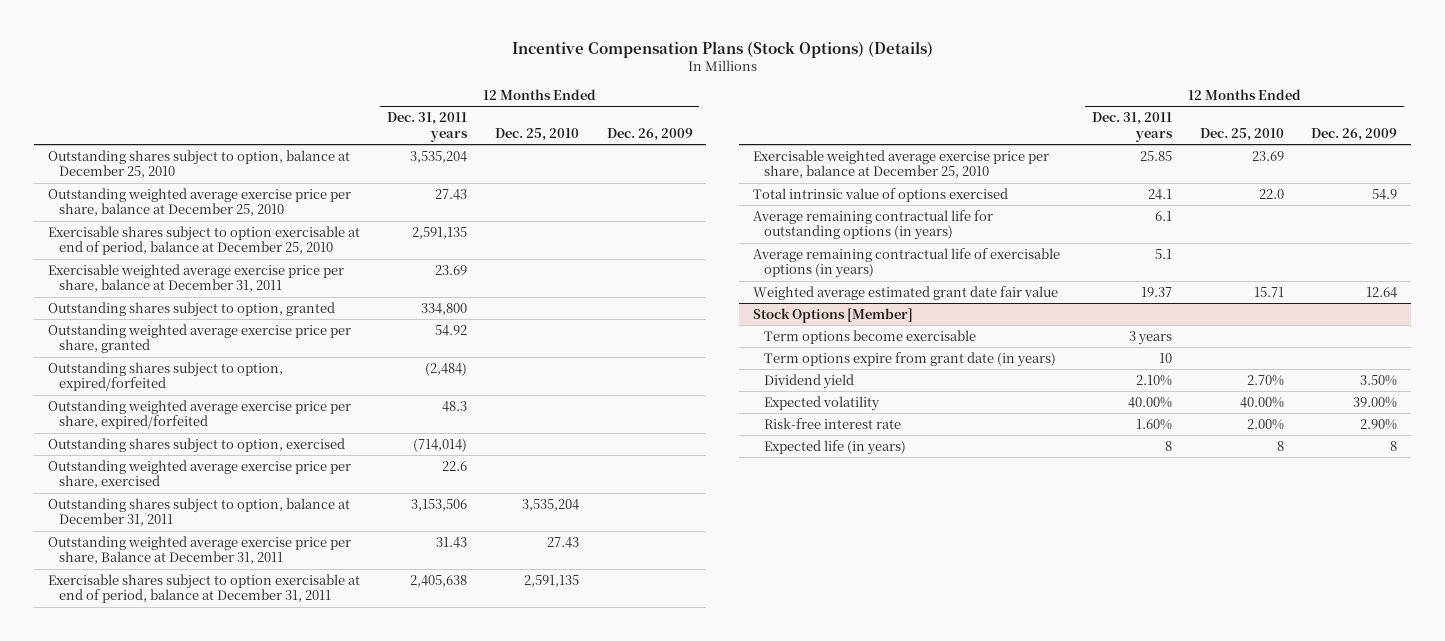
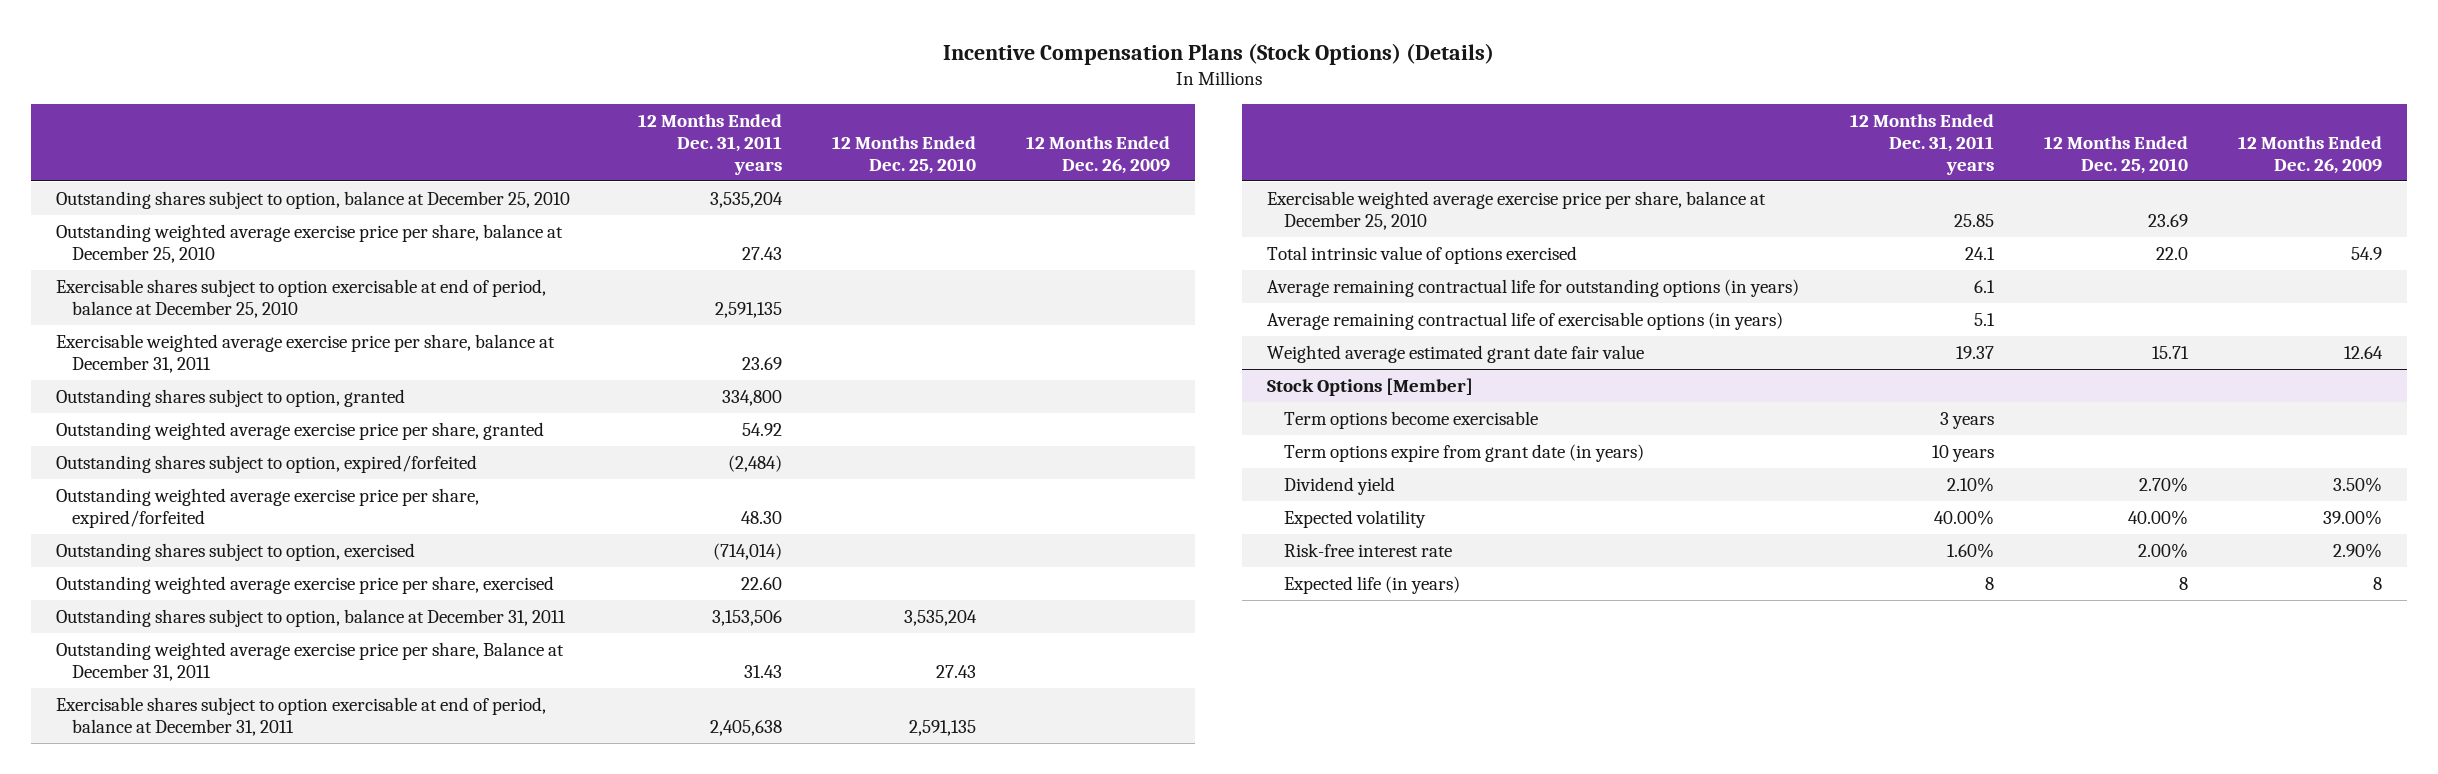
- Outstanding weighted average exercise price per share, expired/forfeited | 48.3 | |
+ Outstanding weighted average exercise price per share, expired/forfeited | 48.30 | |
- Outstanding weighted average exercise price per share, exercised | 22.6 | |
+ Outstanding weighted average exercise price per share, exercised | 22.60 | |
@ Stock Options [Member]
- Term options expire from grant date (in years) | 10 | |
+ Term options expire from grant date (in years) | 10 years | |

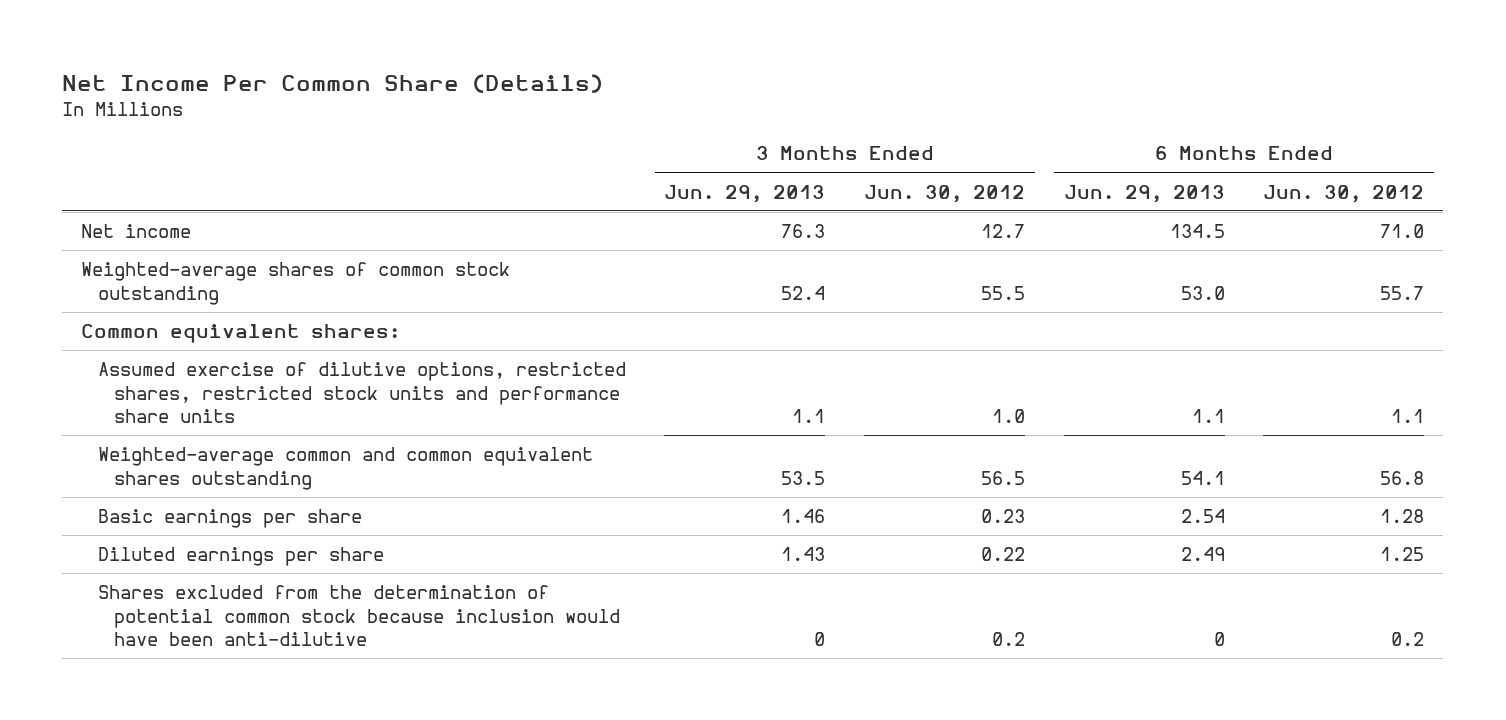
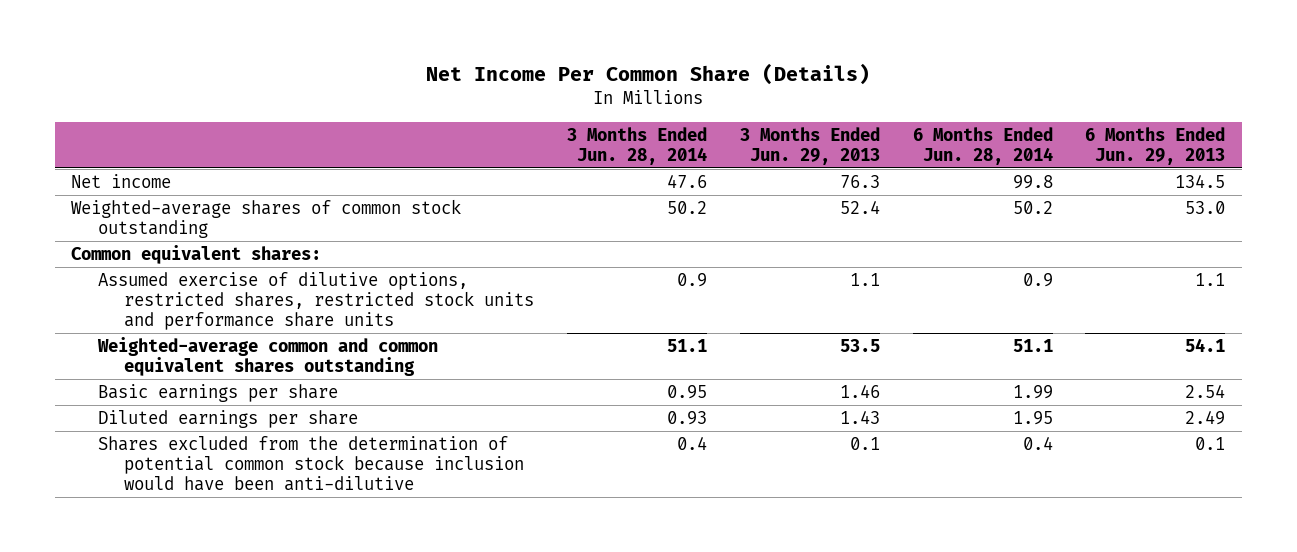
- | 3 Months Ended Jun. 29, 2013 | 3 Months Ended Jun. 30, 2012 | 6 Months Ended Jun. 29, 2013 | 6 Months Ended Jun. 30, 2012
+ | 3 Months Ended Jun. 28, 2014 | 3 Months Ended Jun. 29, 2013 | 6 Months Ended Jun. 28, 2014 | 6 Months Ended Jun. 29, 2013
- Shares excluded from the determination of potential common stock because inclusion would have been anti-dilutive | 0 | 0.2 | 0 | 0.2
+ Shares excluded from the determination of potential common stock because inclusion would have been anti-dilutive | 0.4 | 0.1 | 0.4 | 0.1

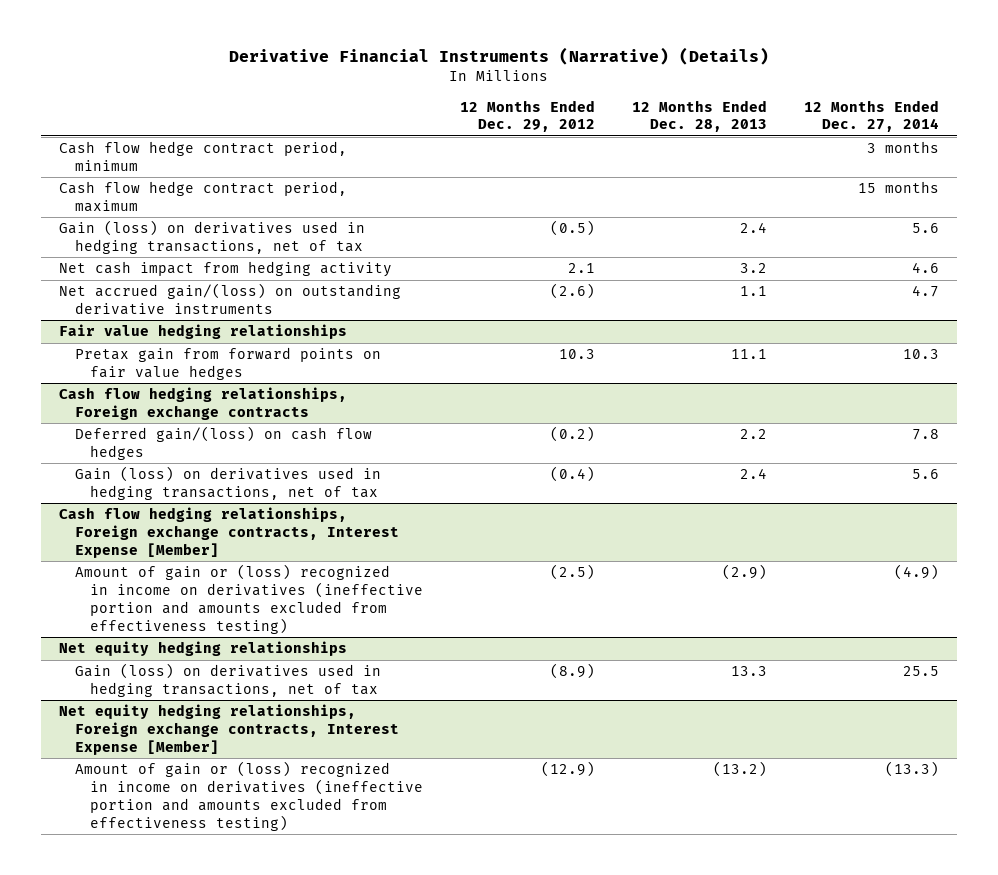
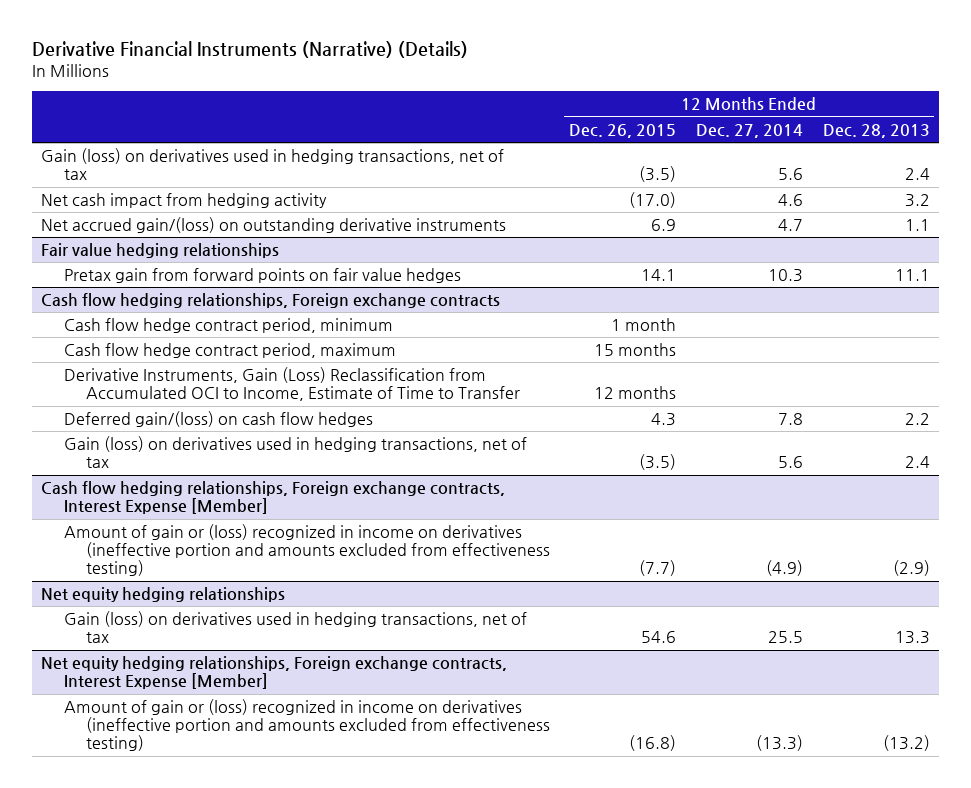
- | 12 Months Ended Dec. 29, 2012 | 12 Months Ended Dec. 28, 2013 | 12 Months Ended Dec. 27, 2014
+ | 12 Months Ended Dec. 26, 2015 | 12 Months Ended Dec. 27, 2014 | 12 Months Ended Dec. 28, 2013
- Cash flow hedge contract period, minimum | | | 3 months
- Cash flow hedge contract period, maximum | | | 15 months
@ Cash flow hedging relationships, Foreign exchange contracts
+ Cash flow hedge contract period, minimum | 1 month | |
+ Cash flow hedge contract period, maximum | 15 months | |
+ Derivative Instruments, Gain (Loss) Reclassification from Accumulated OCI to Income, Estimate of Time to Transfer | 12 months | |

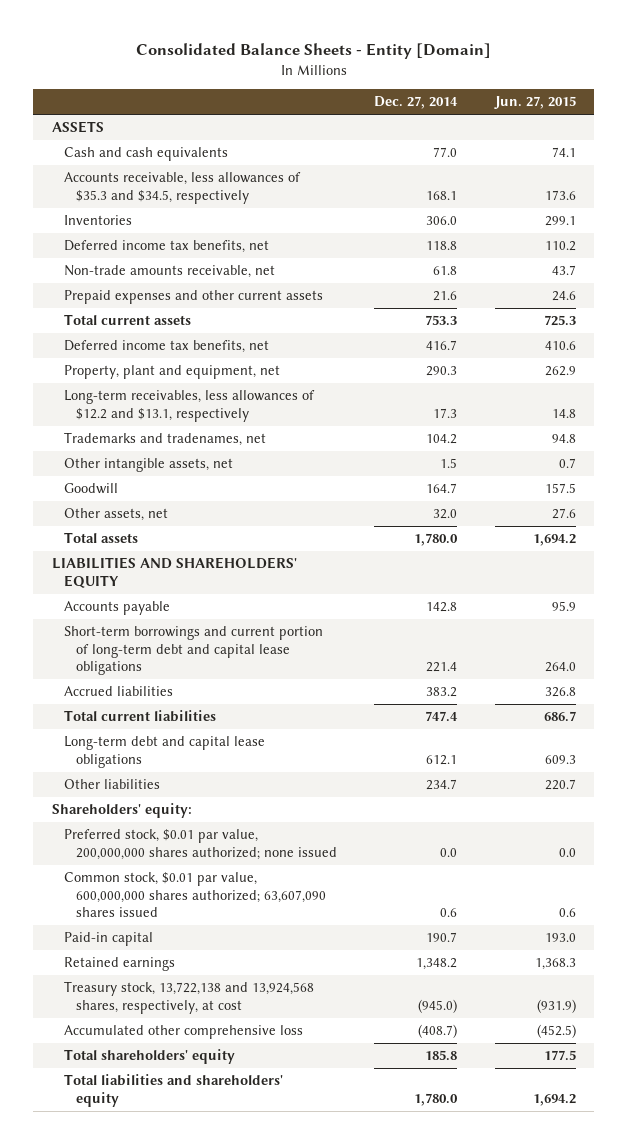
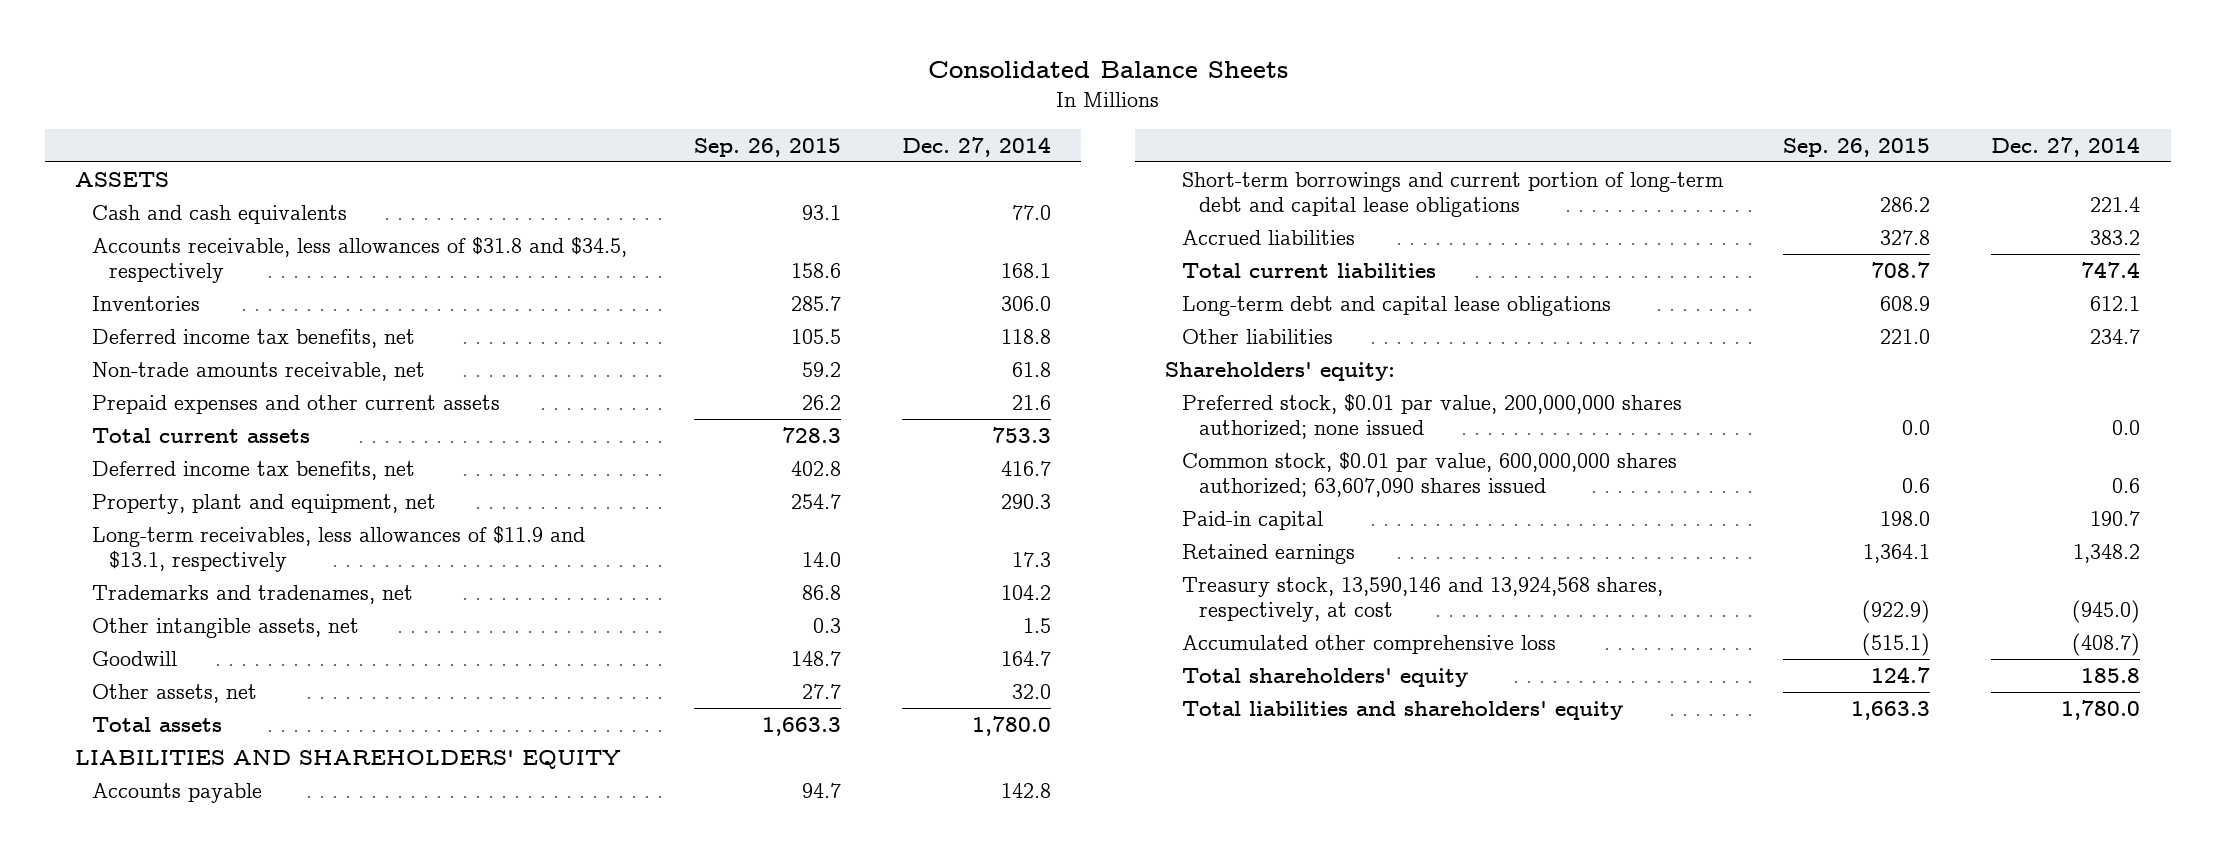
- Consolidated Balance Sheets - Entity [Domain]
+ Consolidated Balance Sheets
- | Dec. 27, 2014 | Jun. 27, 2015
+ | Sep. 26, 2015 | Dec. 27, 2014
- Accounts receivable, less allowances of $35.3 and $34.5, respectively | 168.1 | 173.6
+ Accounts receivable, less allowances of $31.8 and $34.5, respectively | 158.6 | 168.1
- Long-term receivables, less allowances of $12.2 and $13.1, respectively | 17.3 | 14.8
+ Long-term receivables, less allowances of $11.9 and $13.1, respectively | 14.0 | 17.3
- Treasury stock, 13,722,138 and 13,924,568 shares, respectively, at cost | (945.0) | (931.9)
+ Treasury stock, 13,590,146 and 13,924,568 shares, respectively, at cost | (922.9) | (945.0)

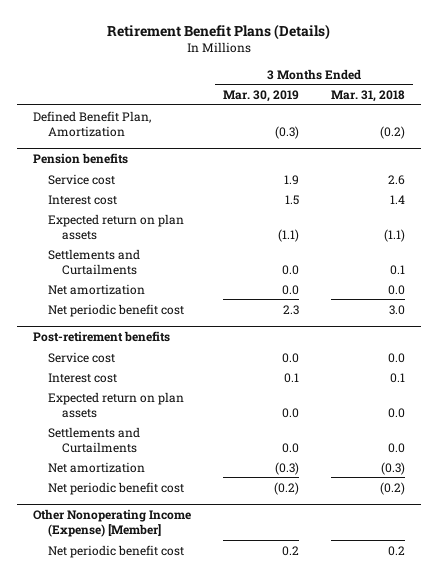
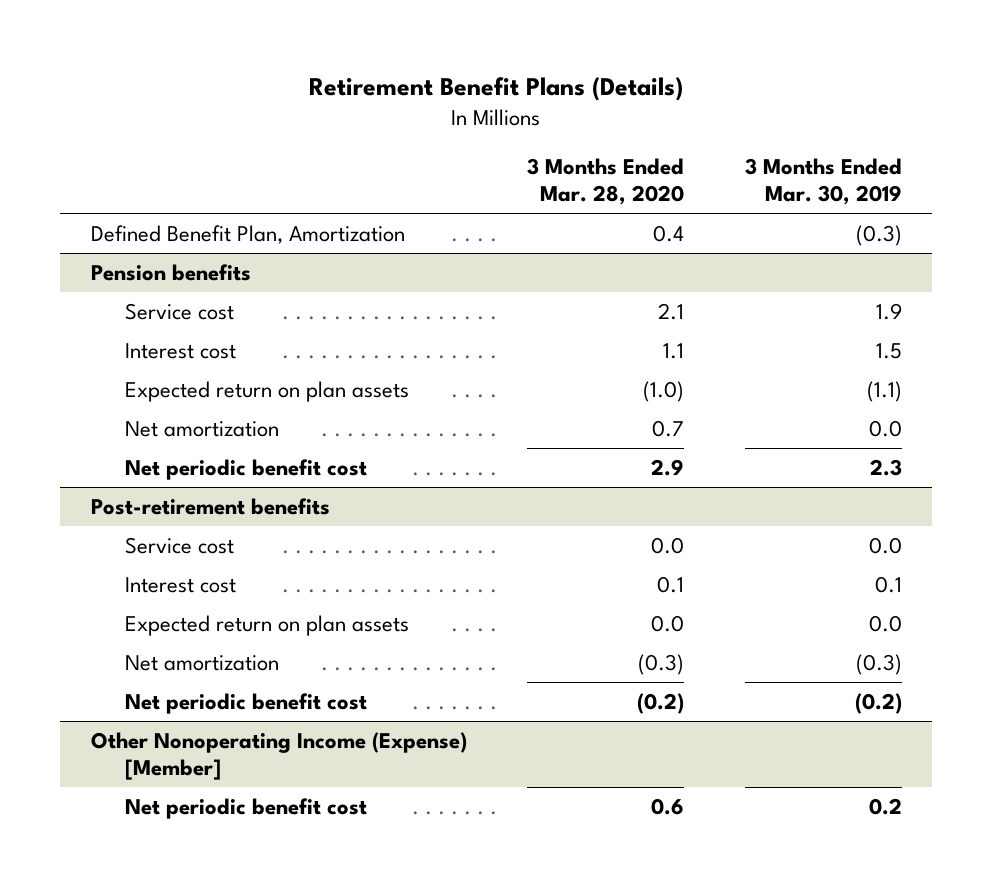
- | 3 Months Ended Mar. 30, 2019 | 3 Months Ended Mar. 31, 2018
+ | 3 Months Ended Mar. 28, 2020 | 3 Months Ended Mar. 30, 2019
@ Pension benefits
- Settlements and Curtailments | 0.0 | 0.1
@ Post-retirement benefits
- Settlements and Curtailments | 0.0 | 0.0

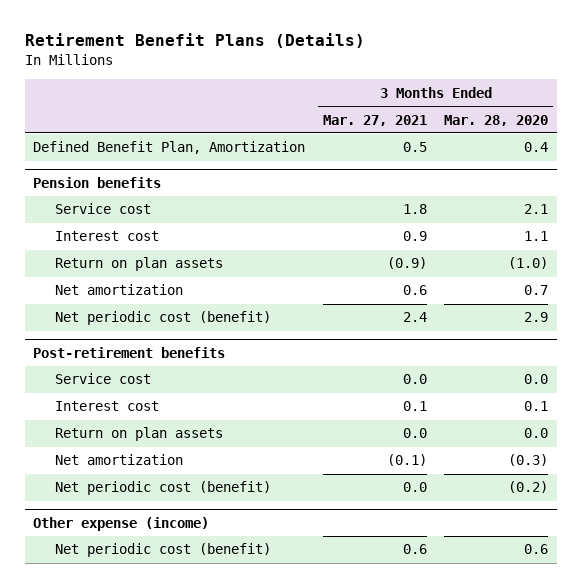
- | 3 Months Ended Mar. 28, 2020 | 3 Months Ended Mar. 30, 2019
+ | 3 Months Ended Mar. 27, 2021 | 3 Months Ended Mar. 28, 2020
@ Pension benefits
- Expected return on plan assets | (1.0) | (1.1)
+ Return on plan assets | (0.9) | (1.0)
- Net periodic benefit cost | 2.9 | 2.3
+ Net periodic cost (benefit) | 2.4 | 2.9
@ Post-retirement benefits
- Expected return on plan assets | 0.0 | 0.0
+ Return on plan assets | 0.0 | 0.0
- Net periodic benefit cost | (0.2) | (0.2)
- Other Nonoperating Income (Expense) [Member]
- Net periodic benefit cost | 0.6 | 0.2
@ Post-retirement benefits
+ Net periodic cost (benefit) | 0.0 | (0.2)
+ Other expense (income)
+ Net periodic cost (benefit) | 0.6 | 0.6

